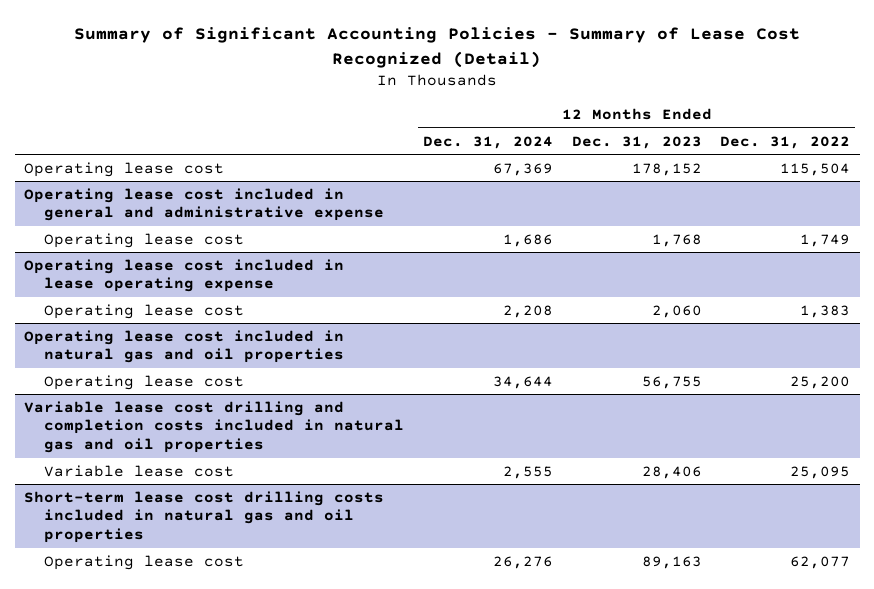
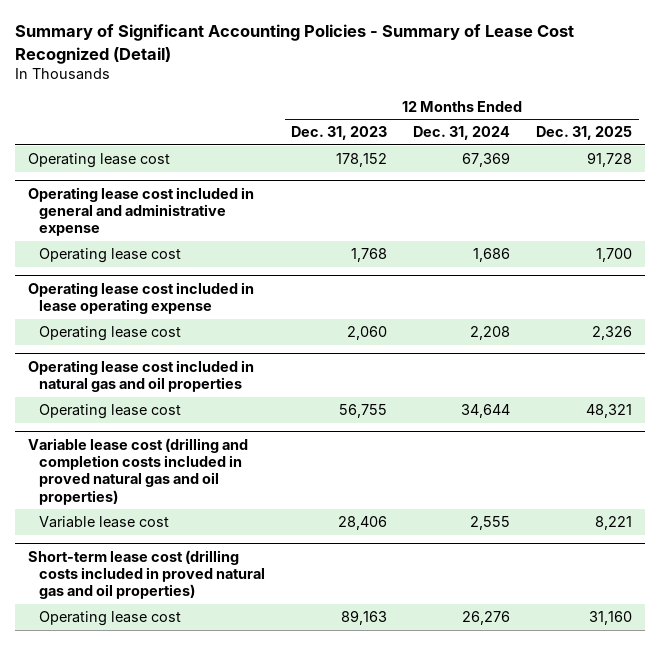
- | 12 Months Ended Dec. 31, 2024 | 12 Months Ended Dec. 31, 2023 | 12 Months Ended Dec. 31, 2022
+ | 12 Months Ended Dec. 31, 2023 | 12 Months Ended Dec. 31, 2024 | 12 Months Ended Dec. 31, 2025
- Variable lease cost drilling and completion costs included in natural gas and oil properties
+ Variable lease cost (drilling and completion costs included in proved natural gas and oil properties)
- Short-term lease cost drilling costs included in natural gas and oil properties
+ Short-term lease cost (drilling costs included in proved natural gas and oil properties)

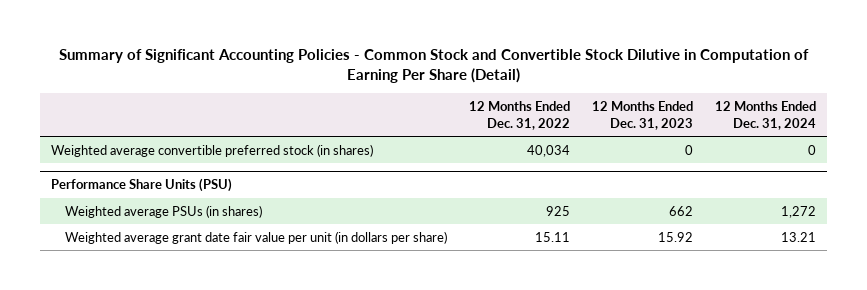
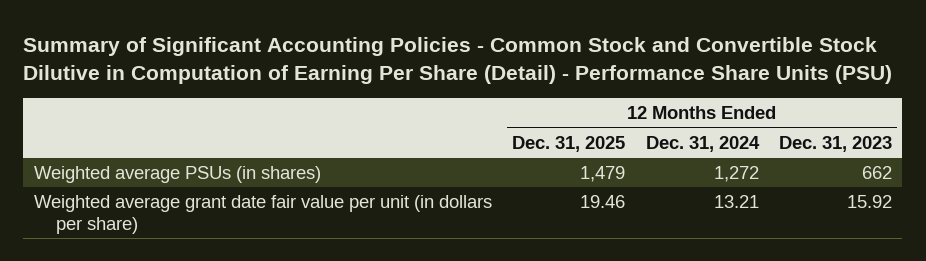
- Summary of Significant Accounting Policies - Common Stock and Convertible Stock Dilutive in Computation of Earning Per Share (Detail)
+ Summary of Significant Accounting Policies - Common Stock and Convertible Stock Dilutive in Computation of Earning Per Share (Detail) - Performance Share Units (PSU)
- | 12 Months Ended Dec. 31, 2022 | 12 Months Ended Dec. 31, 2023 | 12 Months Ended Dec. 31, 2024
+ | 12 Months Ended Dec. 31, 2025 | 12 Months Ended Dec. 31, 2024 | 12 Months Ended Dec. 31, 2023
- Weighted average convertible preferred stock (in shares) | 40,034 | 0 | 0
- Performance Share Units (PSU)

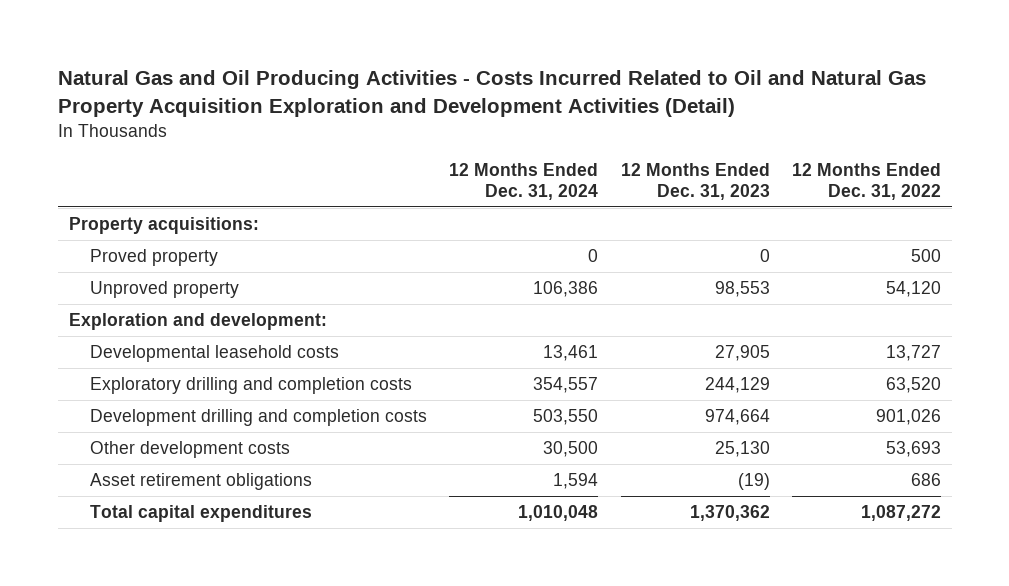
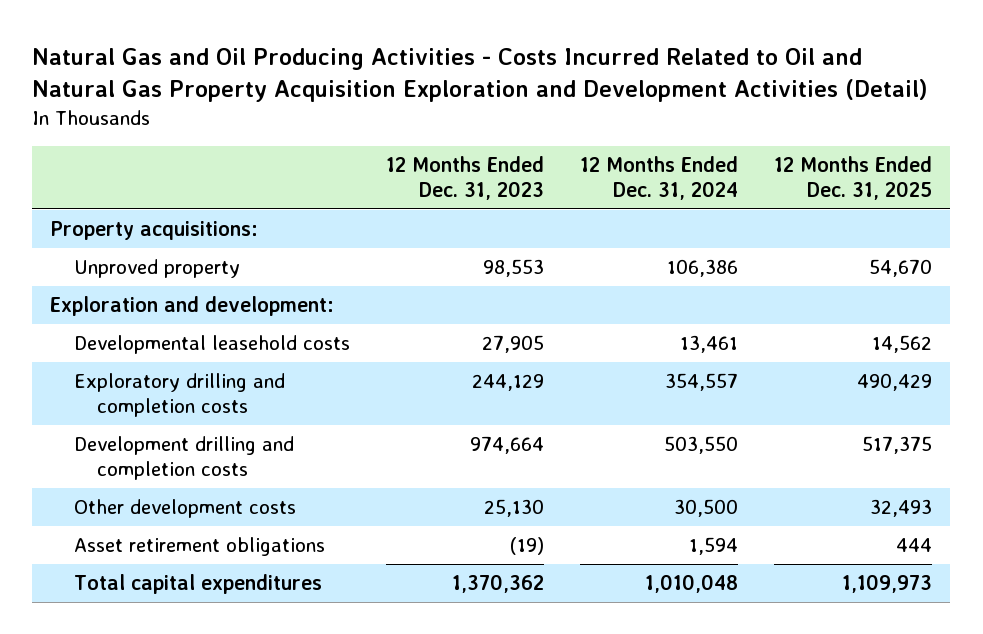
- | 12 Months Ended Dec. 31, 2024 | 12 Months Ended Dec. 31, 2023 | 12 Months Ended Dec. 31, 2022
+ | 12 Months Ended Dec. 31, 2023 | 12 Months Ended Dec. 31, 2024 | 12 Months Ended Dec. 31, 2025
- Proved property | 0 | 0 | 500

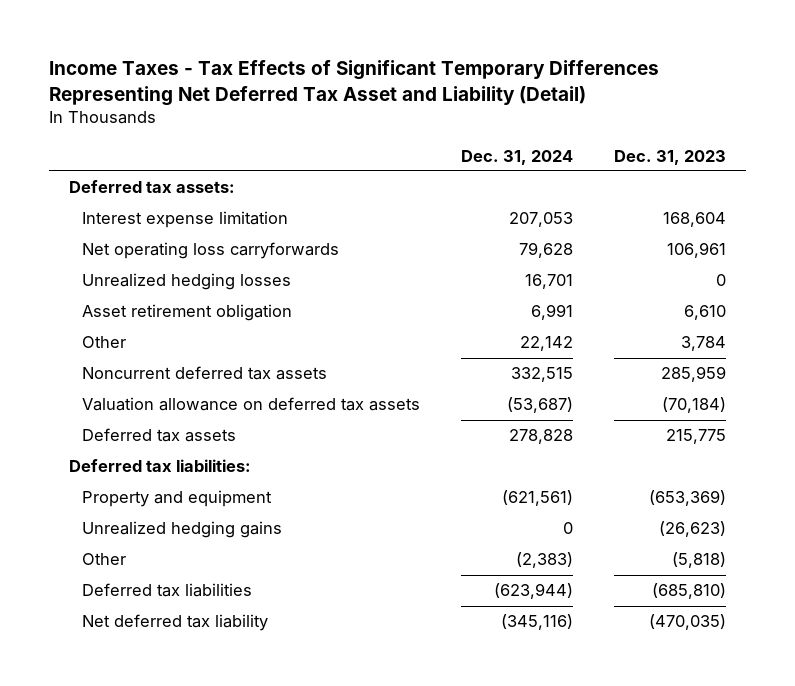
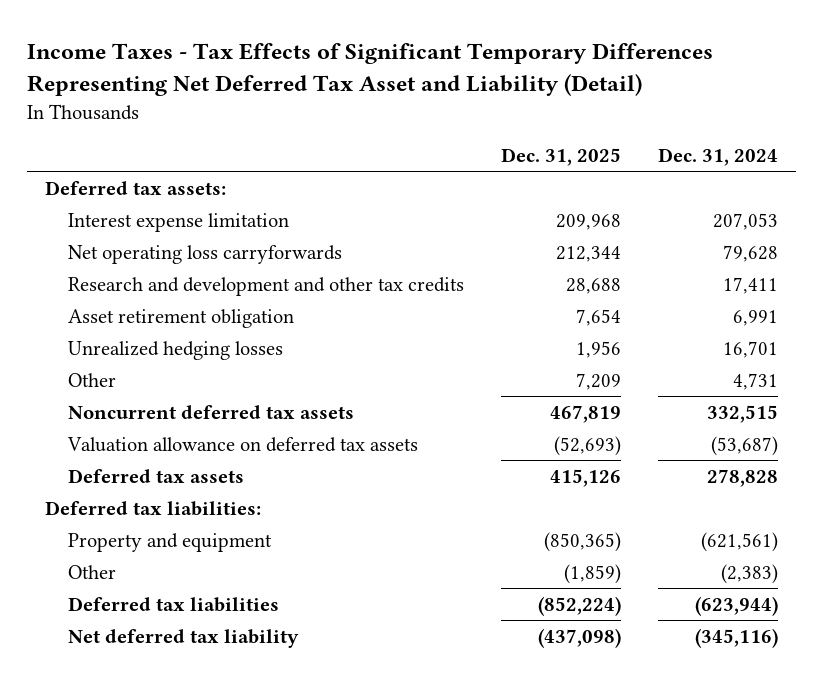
- | Dec. 31, 2024 | Dec. 31, 2023
+ | Dec. 31, 2025 | Dec. 31, 2024
+ Research and development and other tax credits | 28,688 | 17,411
- Other | 22,142 | 3,784
moved down: Unrealized hedging losses | 1,956 | 16,701
+ Other | 7,209 | 4,731
- Unrealized hedging gains | 0 | (26,623)

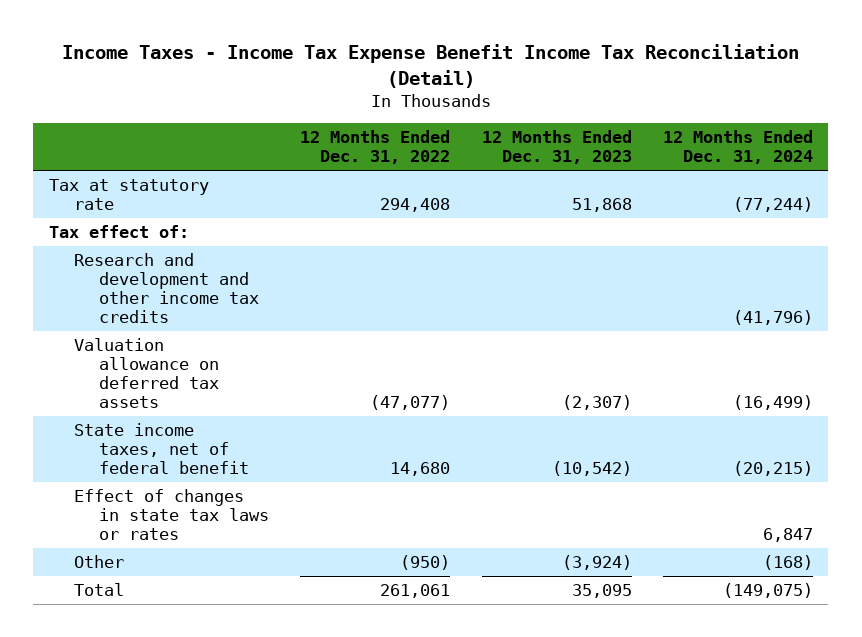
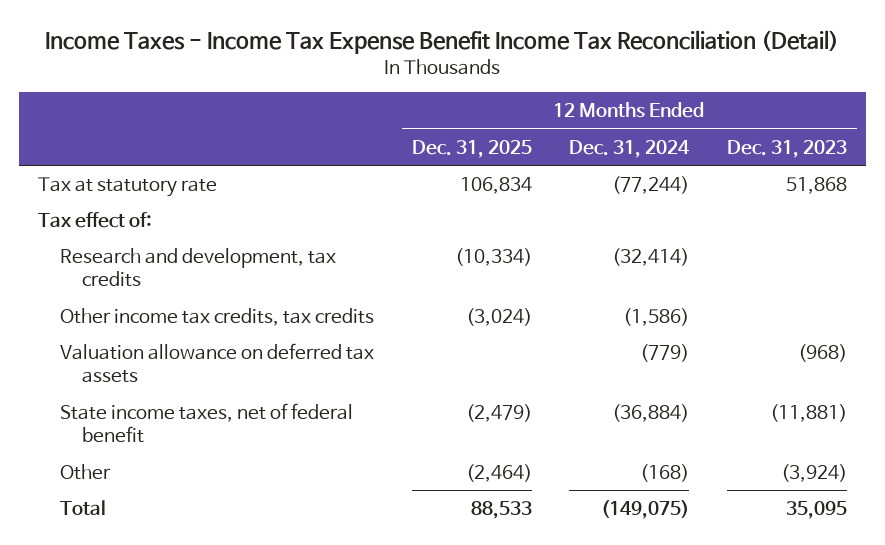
- | 12 Months Ended Dec. 31, 2022 | 12 Months Ended Dec. 31, 2023 | 12 Months Ended Dec. 31, 2024
+ | 12 Months Ended Dec. 31, 2025 | 12 Months Ended Dec. 31, 2024 | 12 Months Ended Dec. 31, 2023
- Research and development and other income tax credits | | | (41,796)
- Valuation allowance on deferred tax assets | (47,077) | (2,307) | (16,499)
- State income taxes, net of federal benefit | 14,680 | (10,542) | (20,215)
- Effect of changes in state tax laws or rates | | | 6,847
+ Research and development, tax credits | (10,334) | (32,414) |
+ Other income tax credits, tax credits | (3,024) | (1,586) |
+ Valuation allowance on deferred tax assets | | (779) | (968)
+ State income taxes, net of federal benefit | (2,479) | (36,884) | (11,881)

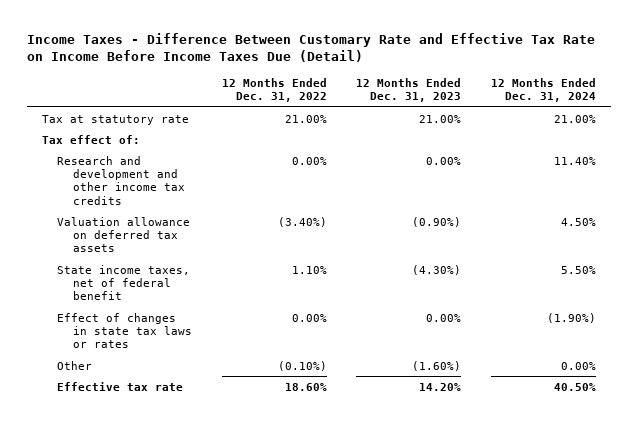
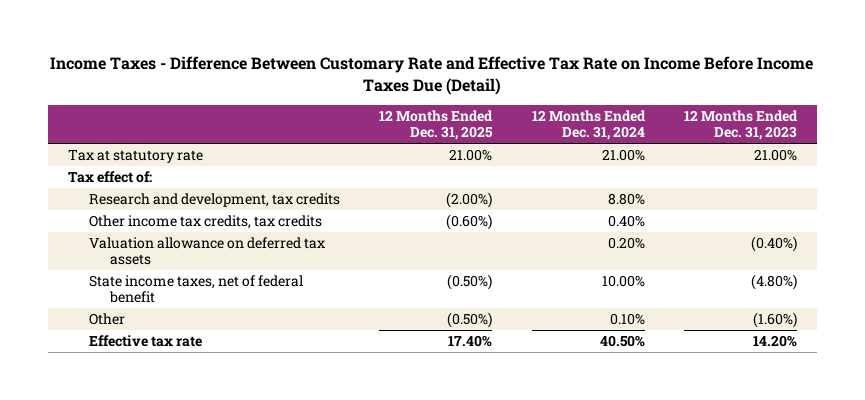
- | 12 Months Ended Dec. 31, 2022 | 12 Months Ended Dec. 31, 2023 | 12 Months Ended Dec. 31, 2024
+ | 12 Months Ended Dec. 31, 2025 | 12 Months Ended Dec. 31, 2024 | 12 Months Ended Dec. 31, 2023
- Research and development and other income tax credits | 0.00% | 0.00% | 11.40%
- Valuation allowance on deferred tax assets | (3.40%) | (0.90%) | 4.50%
- State income taxes, net of federal benefit | 1.10% | (4.30%) | 5.50%
- Effect of changes in state tax laws or rates | 0.00% | 0.00% | (1.90%)
- Other | (0.10%) | (1.60%) | 0.00%
+ Research and development, tax credits | (2.00%) | 8.80% |
+ Other income tax credits, tax credits | (0.60%) | 0.40% |
+ Valuation allowance on deferred tax assets | | 0.20% | (0.40%)
+ State income taxes, net of federal benefit | (0.50%) | 10.00% | (4.80%)
+ Other | (0.50%) | 0.10% | (1.60%)

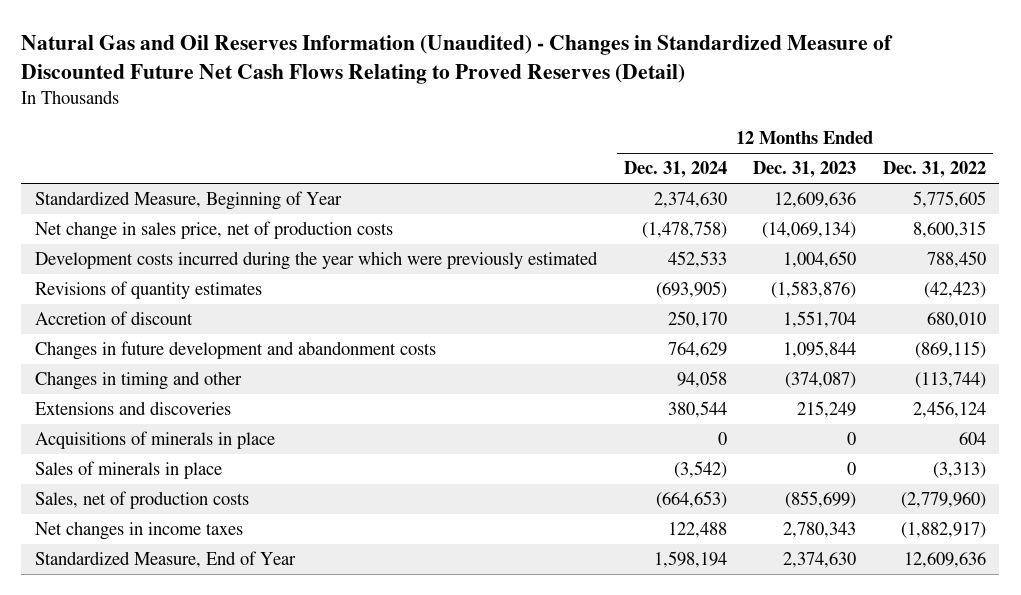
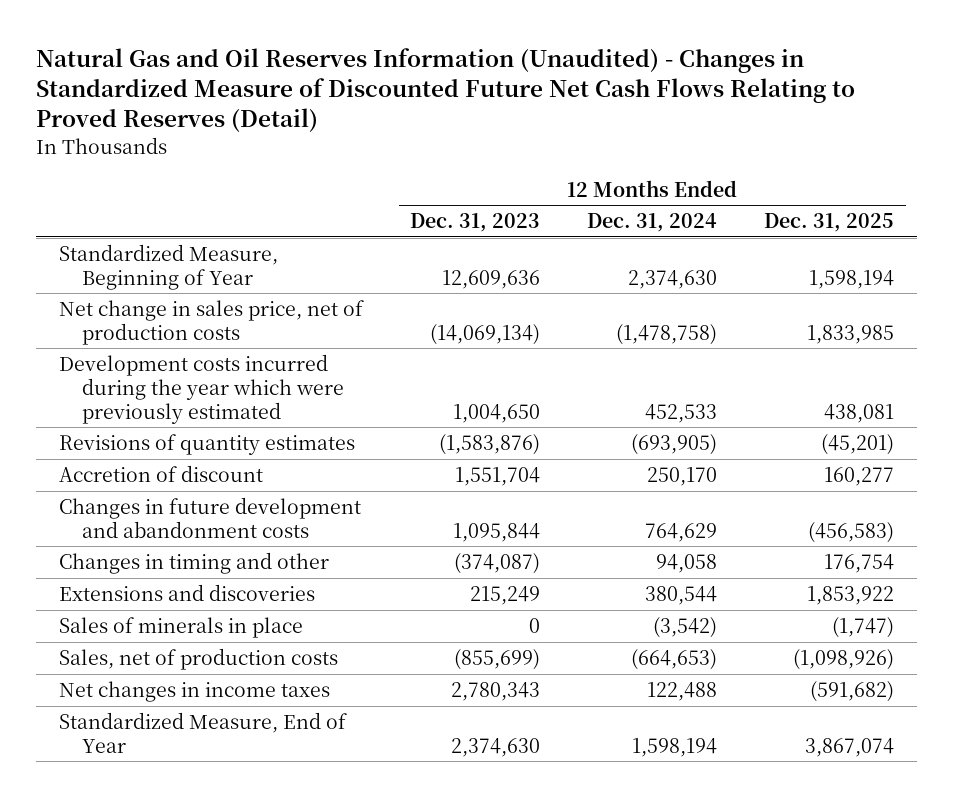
- | 12 Months Ended Dec. 31, 2024 | 12 Months Ended Dec. 31, 2023 | 12 Months Ended Dec. 31, 2022
+ | 12 Months Ended Dec. 31, 2023 | 12 Months Ended Dec. 31, 2024 | 12 Months Ended Dec. 31, 2025
- Acquisitions of minerals in place | 0 | 0 | 604

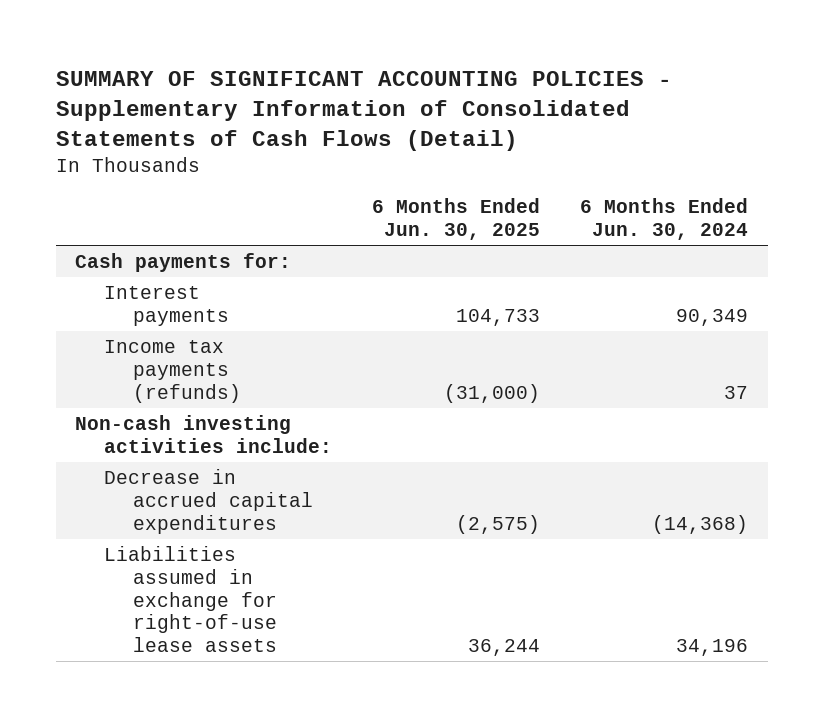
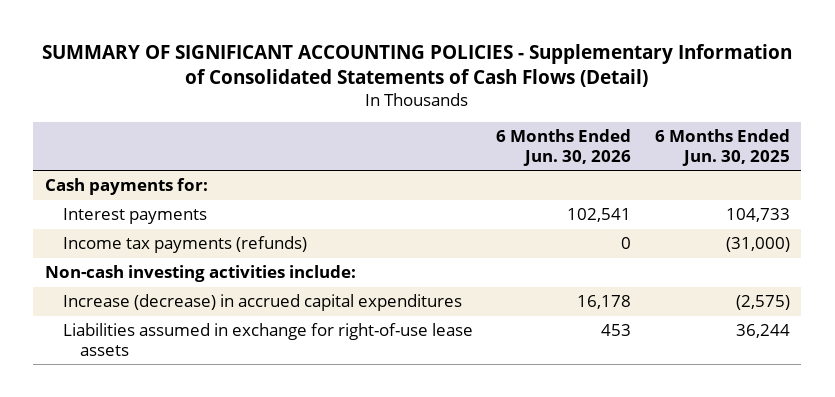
- | 6 Months Ended Jun. 30, 2025 | 6 Months Ended Jun. 30, 2024
+ | 6 Months Ended Jun. 30, 2026 | 6 Months Ended Jun. 30, 2025
- Decrease in accrued capital expenditures | (2,575) | (14,368)
+ Increase (decrease) in accrued capital expenditures | 16,178 | (2,575)

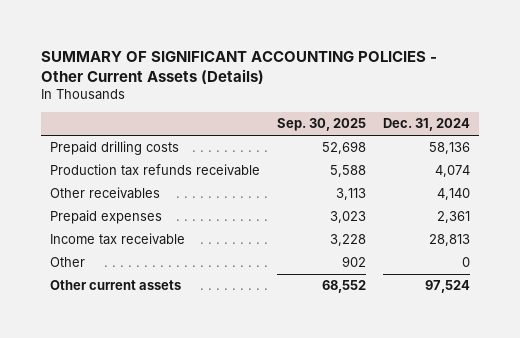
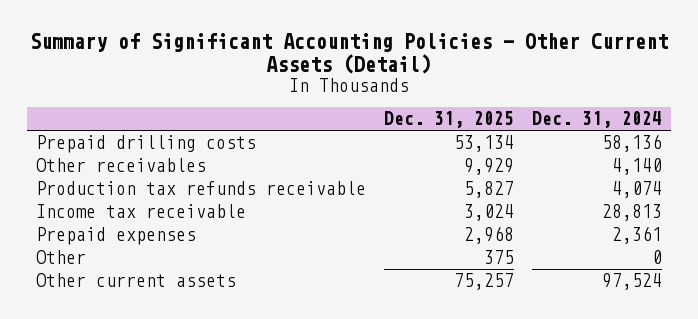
- SUMMARY OF SIGNIFICANT ACCOUNTING POLICIES - Other Current Assets (Details)
+ Summary of Significant Accounting Policies - Other Current Assets (Detail)
- | Sep. 30, 2025 | Dec. 31, 2024
+ | Dec. 31, 2025 | Dec. 31, 2024
moved down: Production tax refunds receivable | 5,827 | 4,074
moved down: Prepaid expenses | 2,968 | 2,361

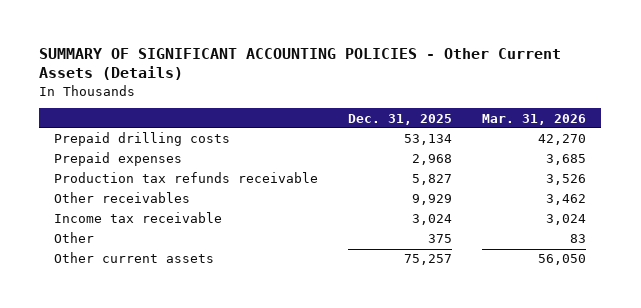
- Summary of Significant Accounting Policies - Other Current Assets (Detail)
+ SUMMARY OF SIGNIFICANT ACCOUNTING POLICIES - Other Current Assets (Details)
- | Dec. 31, 2025 | Dec. 31, 2024
+ | Dec. 31, 2025 | Mar. 31, 2026
moved up: Prepaid expenses | 2,968 | 3,685
moved down: Other receivables | 9,929 | 3,462

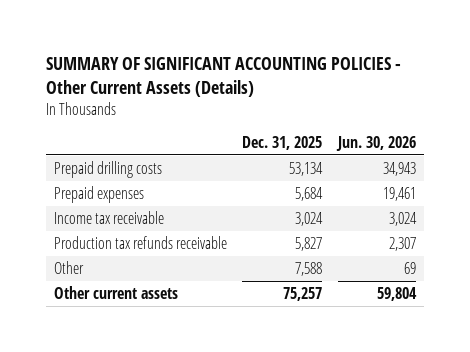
- | Dec. 31, 2025 | Mar. 31, 2026
+ | Dec. 31, 2025 | Jun. 30, 2026
- Prepaid expenses | 2,968 | 3,685
- Other receivables | 9,929 | 3,462
+ Prepaid expenses | 5,684 | 19,461
- Other | 375 | 83
moved down: Production tax refunds receivable | 5,827 | 2,307
+ Other | 7,588 | 69

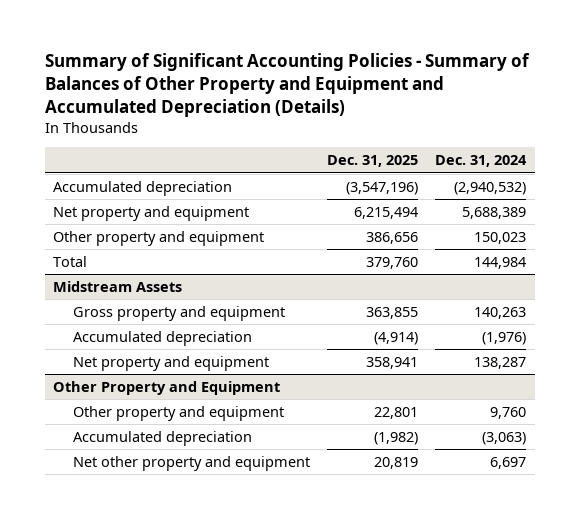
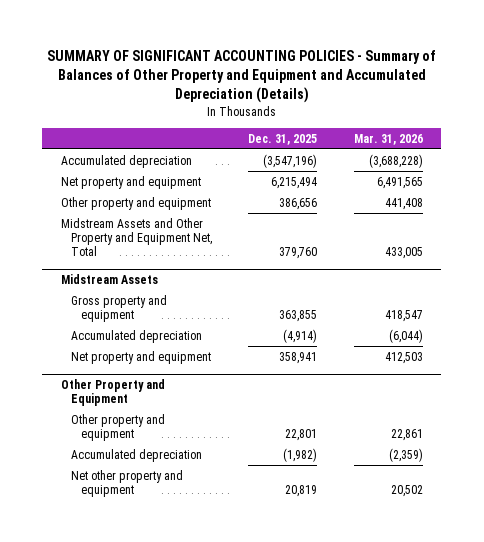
- Summary of Significant Accounting Policies - Summary of Balances of Other Property and Equipment and Accumulated Depreciation (Details)
+ SUMMARY OF SIGNIFICANT ACCOUNTING POLICIES - Summary of Balances of Other Property and Equipment and Accumulated Depreciation (Details)
- | Dec. 31, 2025 | Dec. 31, 2024
+ | Dec. 31, 2025 | Mar. 31, 2026
- Total | 379,760 | 144,984
+ Midstream Assets and Other Property and Equipment Net, Total | 379,760 | 433,005

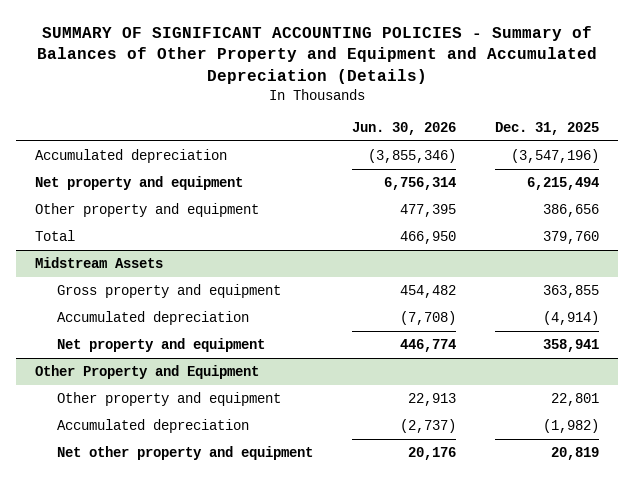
- | Dec. 31, 2025 | Mar. 31, 2026
+ | Jun. 30, 2026 | Dec. 31, 2025
- Midstream Assets and Other Property and Equipment Net, Total | 379,760 | 433,005
+ Total | 466,950 | 379,760

